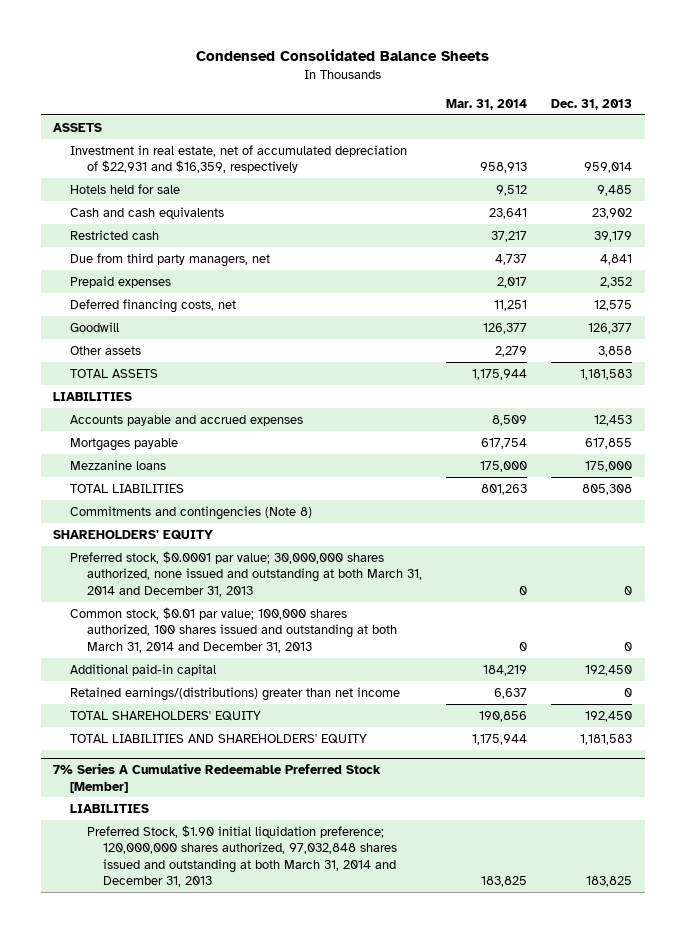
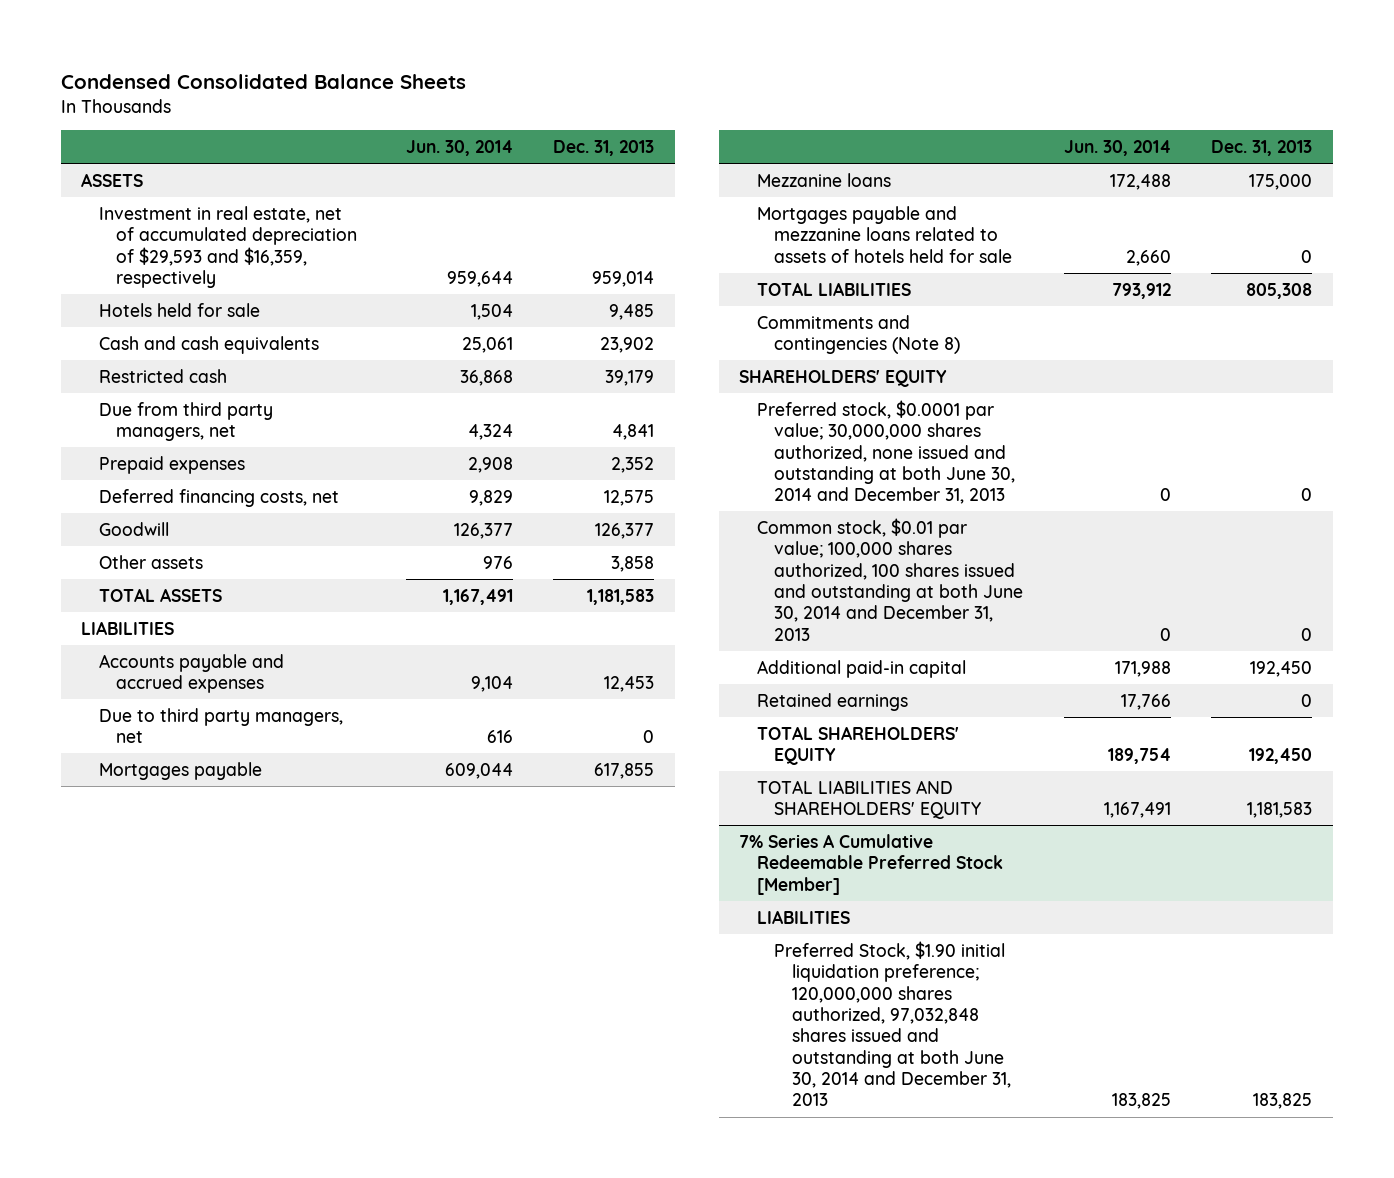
- | Mar. 31, 2014 | Dec. 31, 2013
+ | Jun. 30, 2014 | Dec. 31, 2013
- Investment in real estate, net of accumulated depreciation of $22,931 and $16,359, respectively | 958,913 | 959,014
+ Investment in real estate, net of accumulated depreciation of $29,593 and $16,359, respectively | 959,644 | 959,014
+ Due to third party managers, net | 616 | 0
+ Mortgages payable and mezzanine loans related to assets of hotels held for sale | 2,660 | 0
- Preferred stock, $0.0001 par value; 30,000,000 shares authorized, none issued and outstanding at both March 31, 2014 and December 31, 2013 | 0 | 0
- Common stock, $0.01 par value; 100,000 shares authorized, 100 shares issued and outstanding at both March 31, 2014 and December 31, 2013 | 0 | 0
+ Preferred stock, $0.0001 par value; 30,000,000 shares authorized, none issued and outstanding at both June 30, 2014 and December 31, 2013 | 0 | 0
+ Common stock, $0.01 par value; 100,000 shares authorized, 100 shares issued and outstanding at both June 30, 2014 and December 31, 2013 | 0 | 0
- Retained earnings/(distributions) greater than net income | 6,637 | 0
+ Retained earnings | 17,766 | 0
@ 7% Series A Cumulative Redeemable Preferred Stock [Member]
- Preferred Stock, $1.90 initial liquidation preference; 120,000,000 shares authorized, 97,032,848 shares issued and outstanding at both March 31, 2014 and December 31, 2013 | 183,825 | 183,825
+ Preferred Stock, $1.90 initial liquidation preference; 120,000,000 shares authorized, 97,032,848 shares issued and outstanding at both June 30, 2014 and December 31, 2013 | 183,825 | 183,825

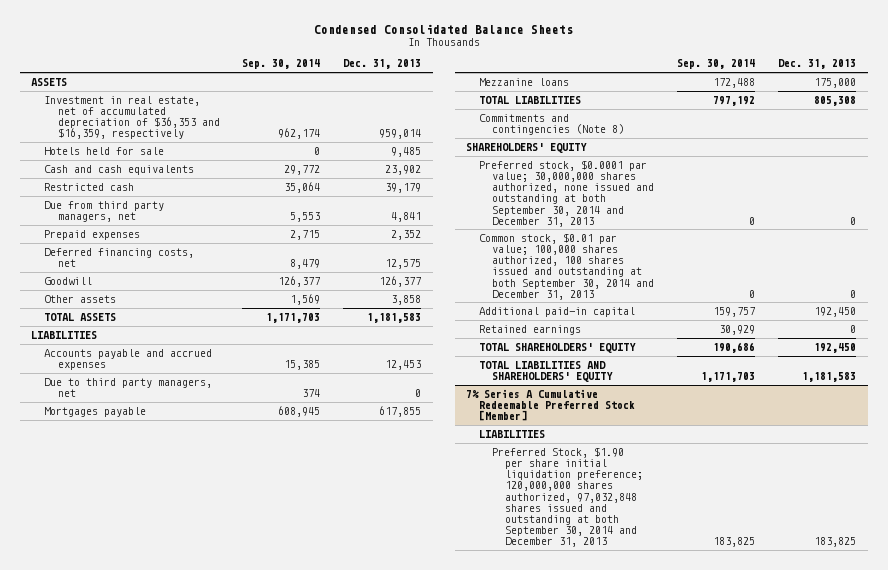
- | Jun. 30, 2014 | Dec. 31, 2013
+ | Sep. 30, 2014 | Dec. 31, 2013
- Investment in real estate, net of accumulated depreciation of $29,593 and $16,359, respectively | 959,644 | 959,014
+ Investment in real estate, net of accumulated depreciation of $36,353 and $16,359, respectively | 962,174 | 959,014
- Mortgages payable and mezzanine loans related to assets of hotels held for sale | 2,660 | 0
- Preferred stock, $0.0001 par value; 30,000,000 shares authorized, none issued and outstanding at both June 30, 2014 and December 31, 2013 | 0 | 0
- Common stock, $0.01 par value; 100,000 shares authorized, 100 shares issued and outstanding at both June 30, 2014 and December 31, 2013 | 0 | 0
+ Preferred stock, $0.0001 par value; 30,000,000 shares authorized, none issued and outstanding at both September 30, 2014 and December 31, 2013 | 0 | 0
+ Common stock, $0.01 par value; 100,000 shares authorized, 100 shares issued and outstanding at both September 30, 2014 and December 31, 2013 | 0 | 0
@ 7% Series A Cumulative Redeemable Preferred Stock [Member]
- Preferred Stock, $1.90 initial liquidation preference; 120,000,000 shares authorized, 97,032,848 shares issued and outstanding at both June 30, 2014 and December 31, 2013 | 183,825 | 183,825
+ Preferred Stock, $1.90 per share initial liquidation preference; 120,000,000 shares authorized, 97,032,848 shares issued and outstanding at both September 30, 2014 and December 31, 2013 | 183,825 | 183,825

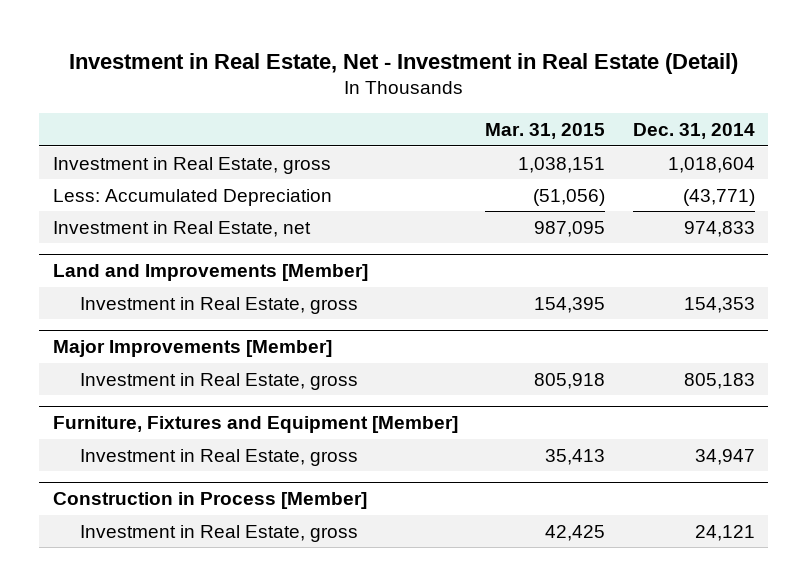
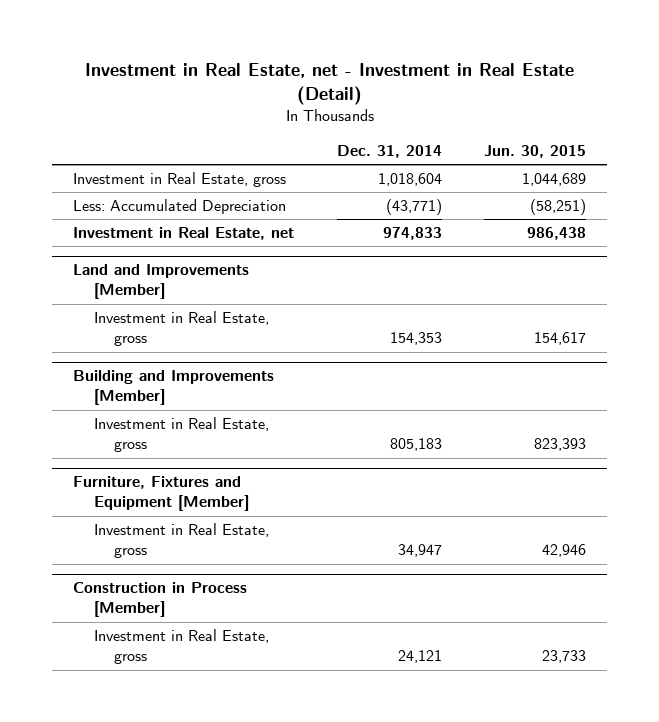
- Investment in Real Estate, Net - Investment in Real Estate (Detail)
+ Investment in Real Estate, net - Investment in Real Estate (Detail)
- | Mar. 31, 2015 | Dec. 31, 2014
+ | Dec. 31, 2014 | Jun. 30, 2015
- Major Improvements [Member]
+ Building and Improvements [Member]

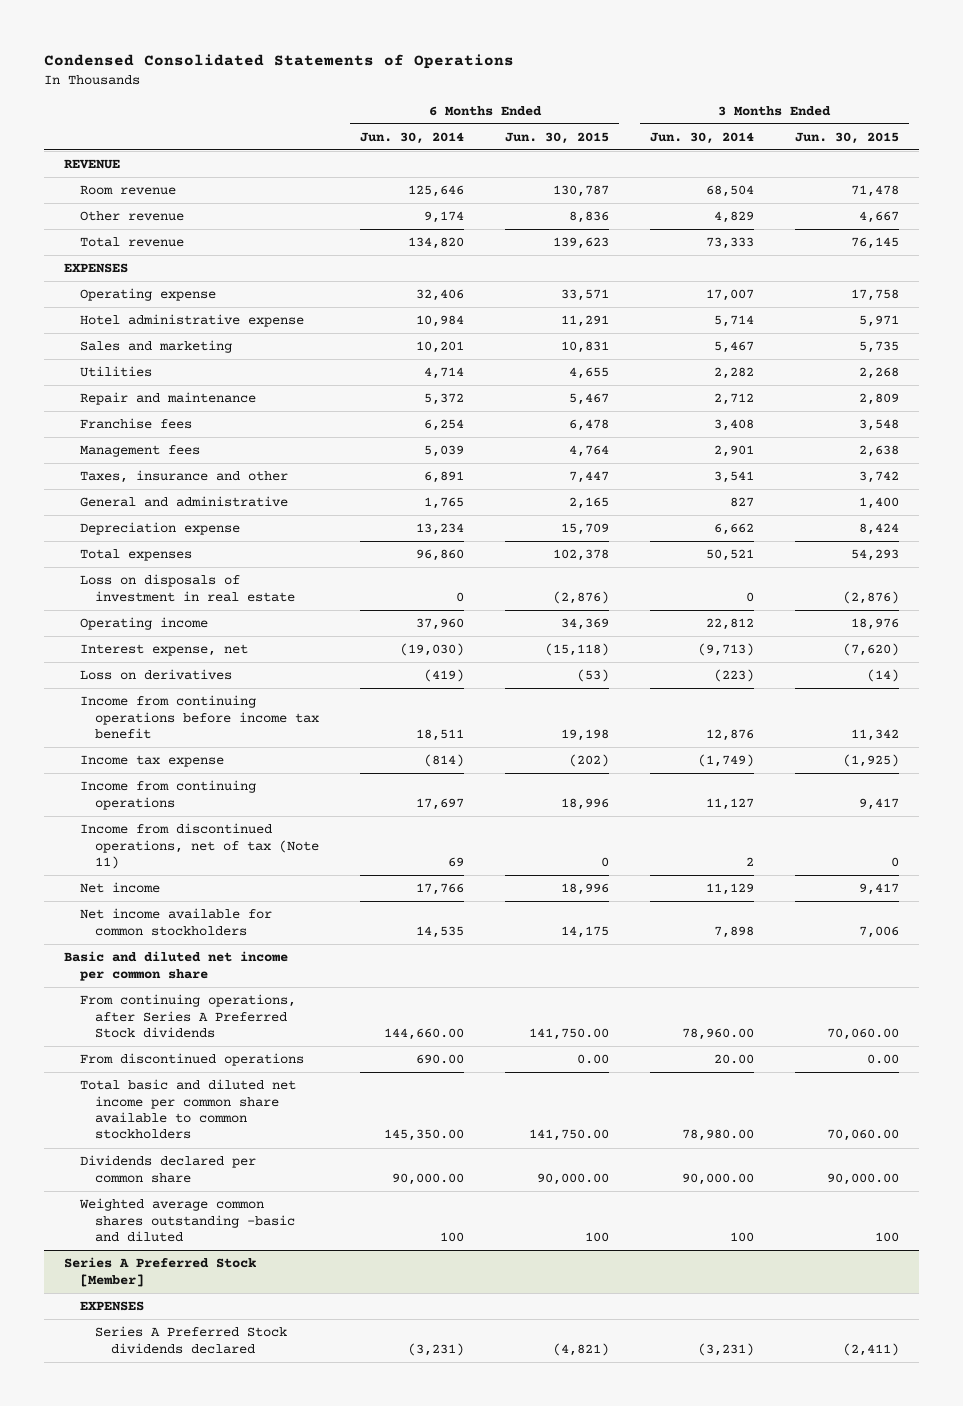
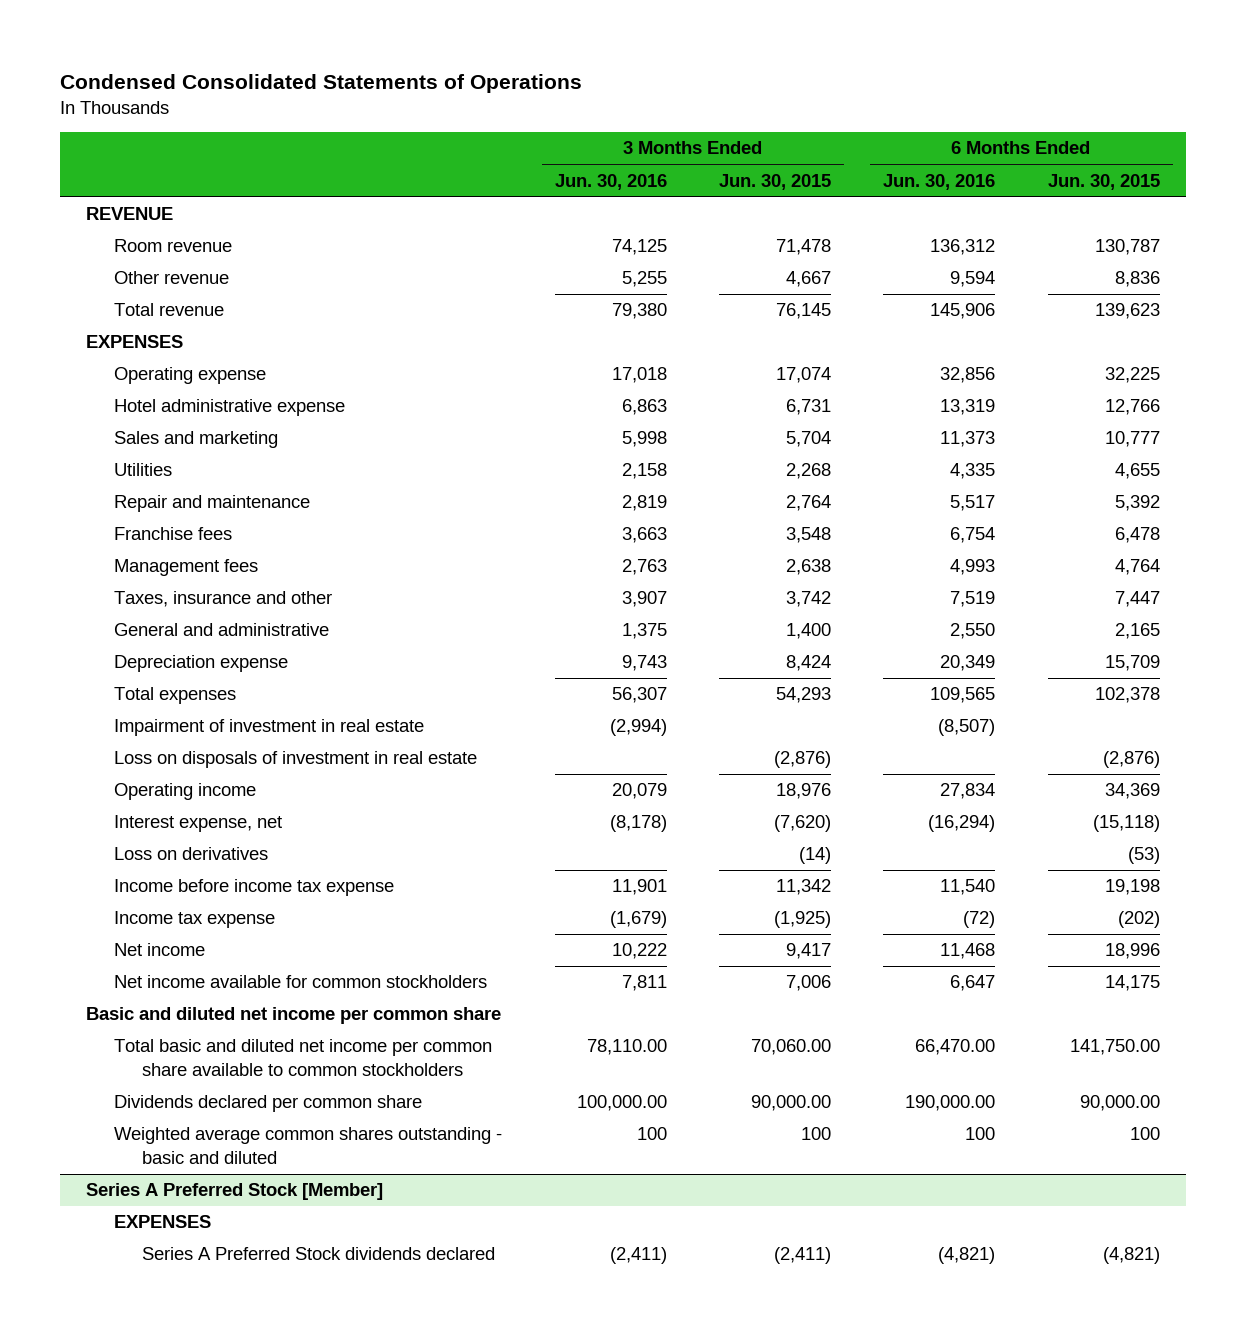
- | 6 Months Ended Jun. 30, 2014 | 6 Months Ended Jun. 30, 2015 | 3 Months Ended Jun. 30, 2014 | 3 Months Ended Jun. 30, 2015
+ | 3 Months Ended Jun. 30, 2016 | 3 Months Ended Jun. 30, 2015 | 6 Months Ended Jun. 30, 2016 | 6 Months Ended Jun. 30, 2015
- Operating expense | 32,406 | 33,571 | 17,007 | 17,758
- Hotel administrative expense | 10,984 | 11,291 | 5,714 | 5,971
- Sales and marketing | 10,201 | 10,831 | 5,467 | 5,735
+ Operating expense | 17,018 | 17,074 | 32,856 | 32,225
+ Hotel administrative expense | 6,863 | 6,731 | 13,319 | 12,766
+ Sales and marketing | 5,998 | 5,704 | 11,373 | 10,777
- Repair and maintenance | 5,372 | 5,467 | 2,712 | 2,809
+ Repair and maintenance | 2,819 | 2,764 | 5,517 | 5,392
+ Impairment of investment in real estate | (2,994) | | (8,507) |
- Income from continuing operations before income tax benefit | 18,511 | 19,198 | 12,876 | 11,342
+ Income before income tax expense | 11,901 | 11,342 | 11,540 | 19,198
- Income from continuing operations | 17,697 | 18,996 | 11,127 | 9,417
- Income from discontinued operations, net of tax (Note 11) | 69 | 0 | 2 | 0
- From continuing operations, after Series A Preferred Stock dividends | 144,660.00 | 141,750.00 | 78,960.00 | 70,060.00
- From discontinued operations | 690.00 | 0.00 | 20.00 | 0.00
- Weighted average common shares outstanding -basic and diluted | 100 | 100 | 100 | 100
+ Weighted average common shares outstanding - basic and diluted | 100 | 100 | 100 | 100

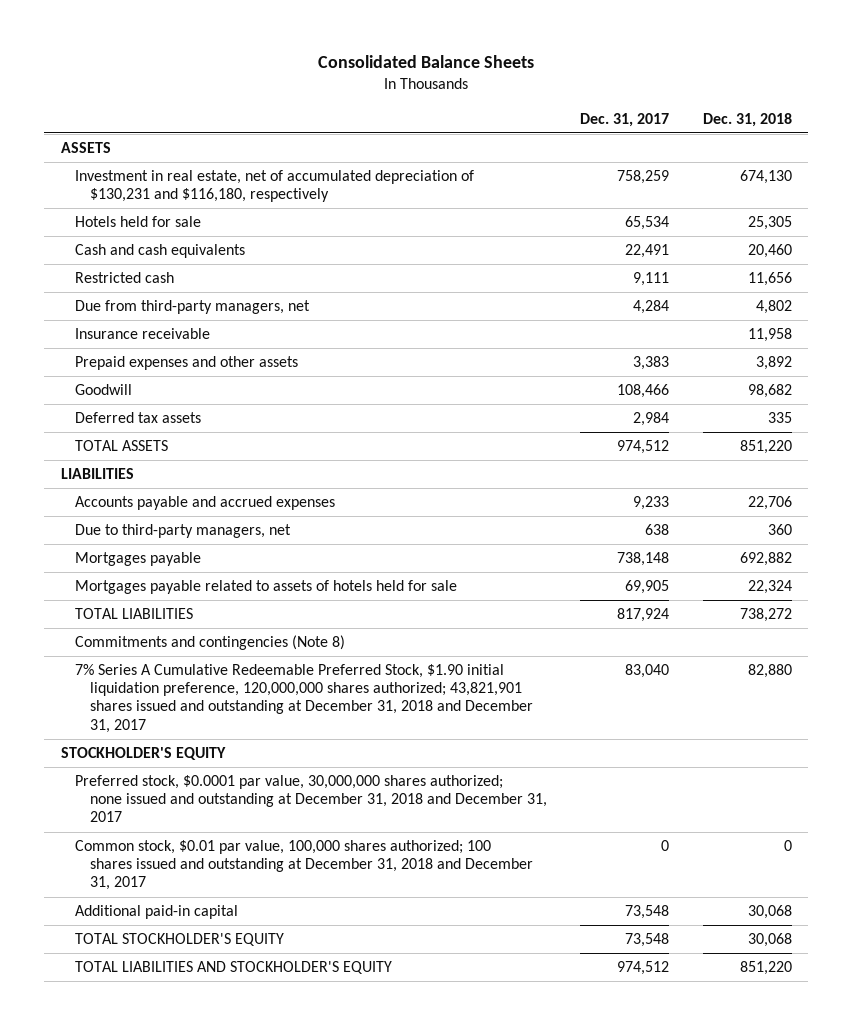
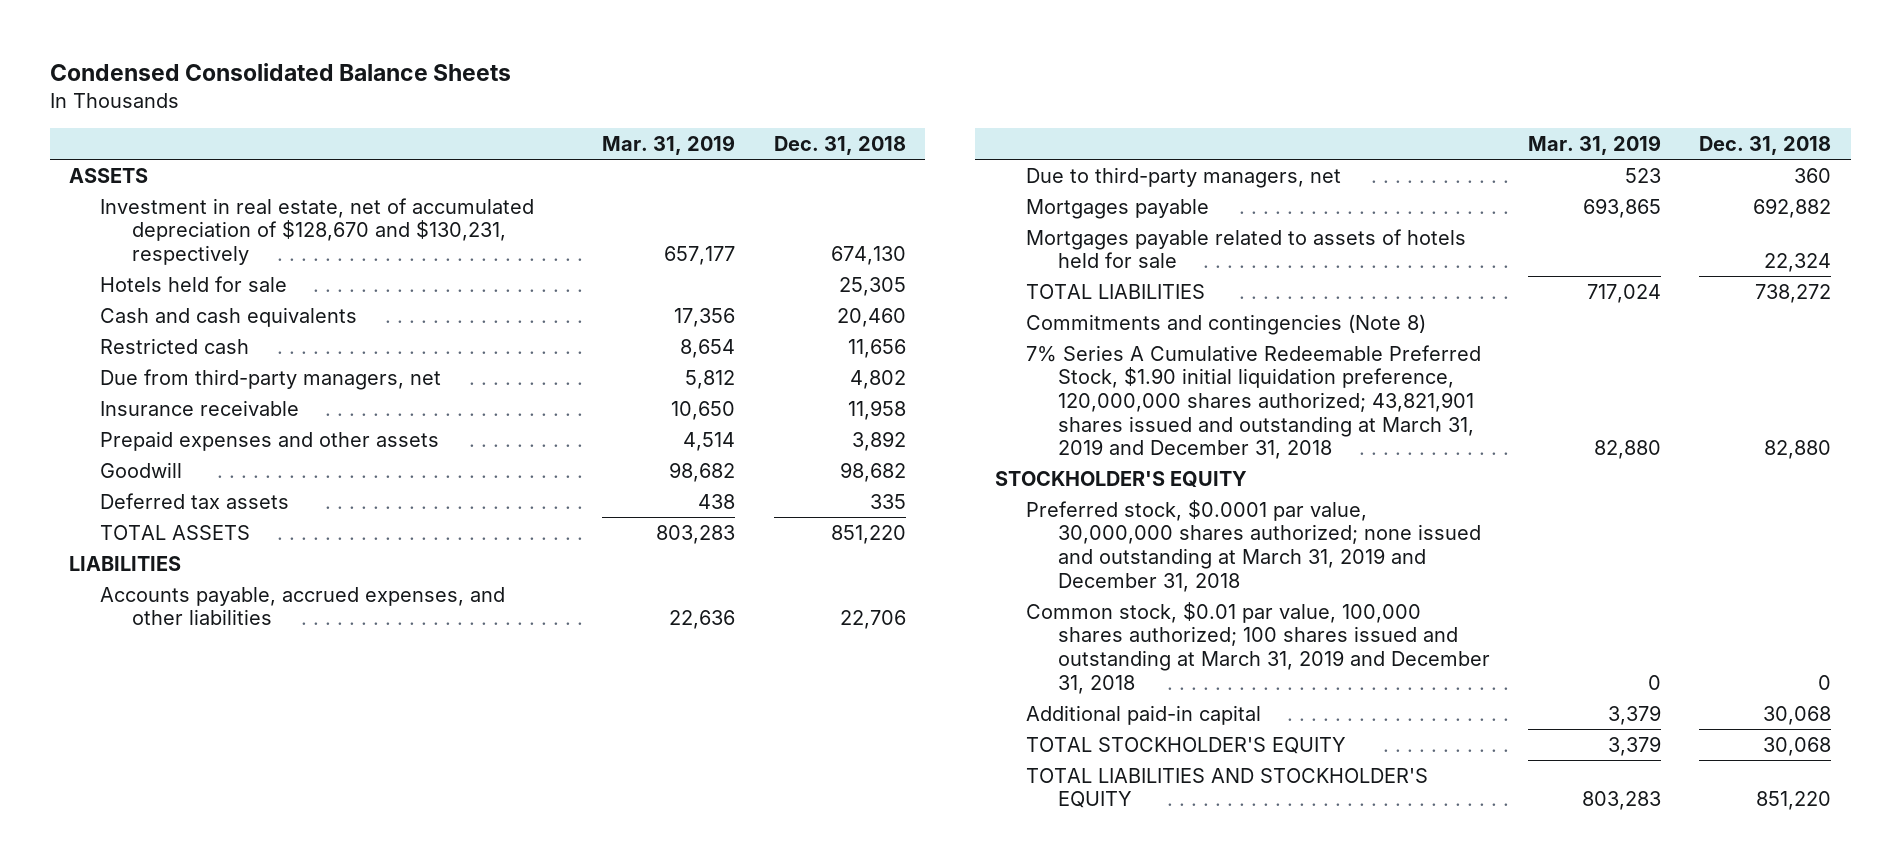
- Consolidated Balance Sheets
+ Condensed Consolidated Balance Sheets
- | Dec. 31, 2017 | Dec. 31, 2018
+ | Mar. 31, 2019 | Dec. 31, 2018
- Investment in real estate, net of accumulated depreciation of $130,231 and $116,180, respectively | 758,259 | 674,130
+ Investment in real estate, net of accumulated depreciation of $128,670 and $130,231, respectively | 657,177 | 674,130
- Accounts payable and accrued expenses | 9,233 | 22,706
+ Accounts payable, accrued expenses, and other liabilities | 22,636 | 22,706
- 7% Series A Cumulative Redeemable Preferred Stock, $1.90 initial liquidation preference, 120,000,000 shares authorized; 43,821,901 shares issued and outstanding at December 31, 2018 and December 31, 2017 | 83,040 | 82,880
+ 7% Series A Cumulative Redeemable Preferred Stock, $1.90 initial liquidation preference, 120,000,000 shares authorized; 43,821,901 shares issued and outstanding at March 31, 2019 and December 31, 2018 | 82,880 | 82,880
- Preferred stock, $0.0001 par value, 30,000,000 shares authorized; none issued and outstanding at December 31, 2018 and December 31, 2017
- Common stock, $0.01 par value, 100,000 shares authorized; 100 shares issued and outstanding at December 31, 2018 and December 31, 2017 | 0 | 0
+ Preferred stock, $0.0001 par value, 30,000,000 shares authorized; none issued and outstanding at March 31, 2019 and December 31, 2018
+ Common stock, $0.01 par value, 100,000 shares authorized; 100 shares issued and outstanding at March 31, 2019 and December 31, 2018 | 0 | 0

